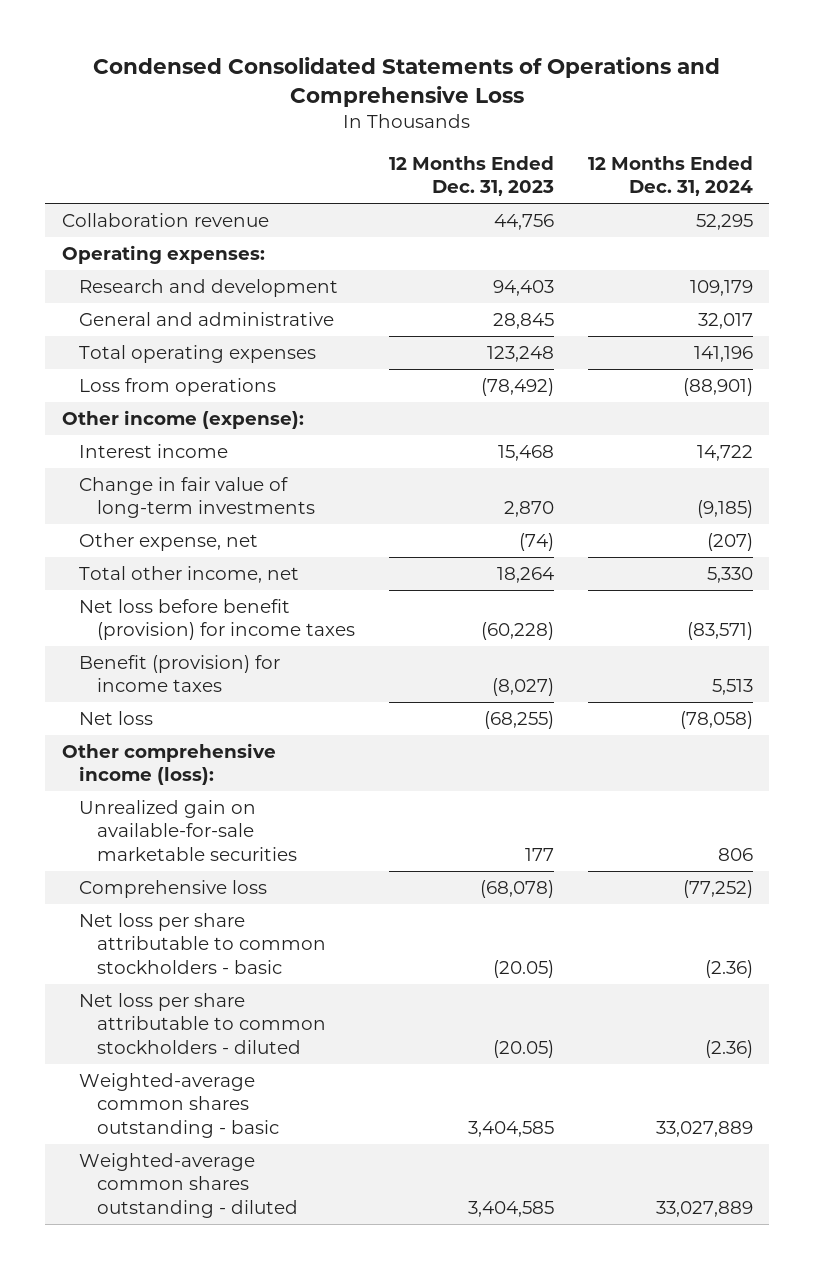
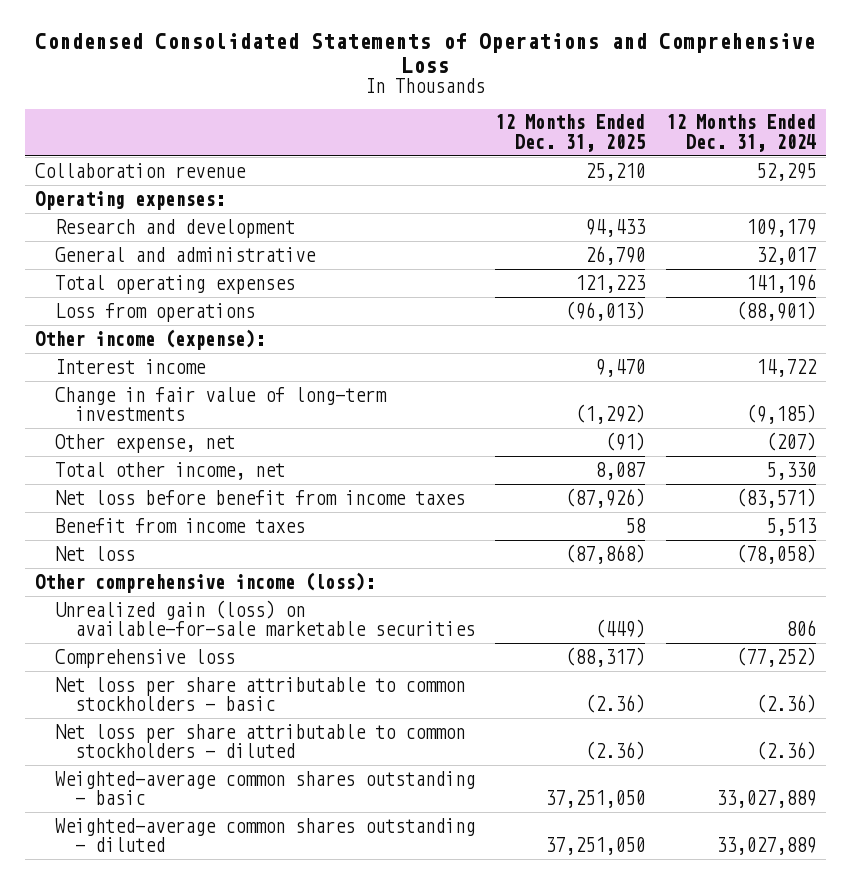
- | 12 Months Ended Dec. 31, 2023 | 12 Months Ended Dec. 31, 2024
+ | 12 Months Ended Dec. 31, 2025 | 12 Months Ended Dec. 31, 2024
- Net loss before benefit (provision) for income taxes | (60,228) | (83,571)
- Benefit (provision) for income taxes | (8,027) | 5,513
+ Net loss before benefit from income taxes | (87,926) | (83,571)
+ Benefit from income taxes | 58 | 5,513
- Unrealized gain on available-for-sale marketable securities | 177 | 806
+ Unrealized gain (loss) on available-for-sale marketable securities | (449) | 806

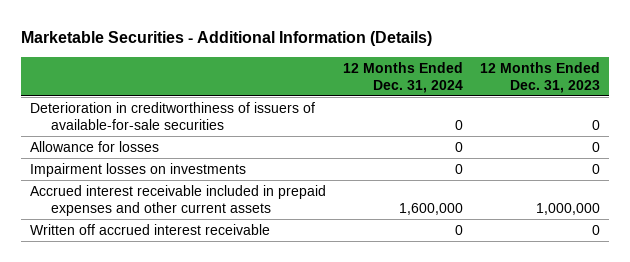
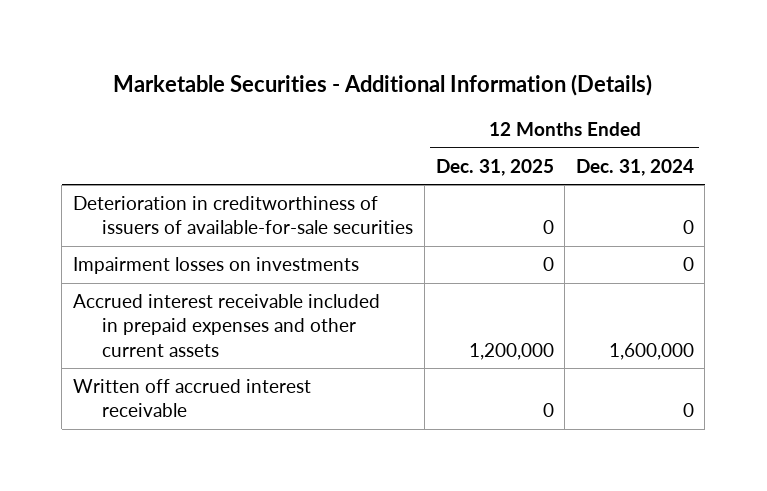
- | 12 Months Ended Dec. 31, 2024 | 12 Months Ended Dec. 31, 2023
+ | 12 Months Ended Dec. 31, 2025 | 12 Months Ended Dec. 31, 2024
- Allowance for losses | 0 | 0

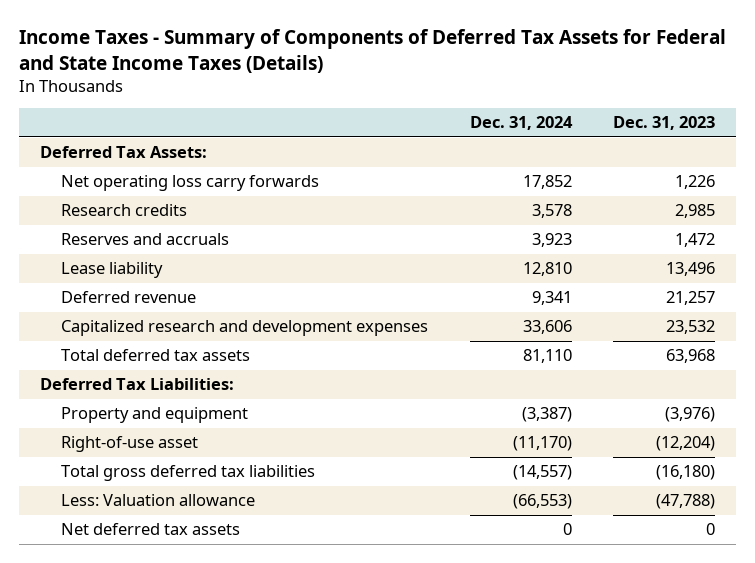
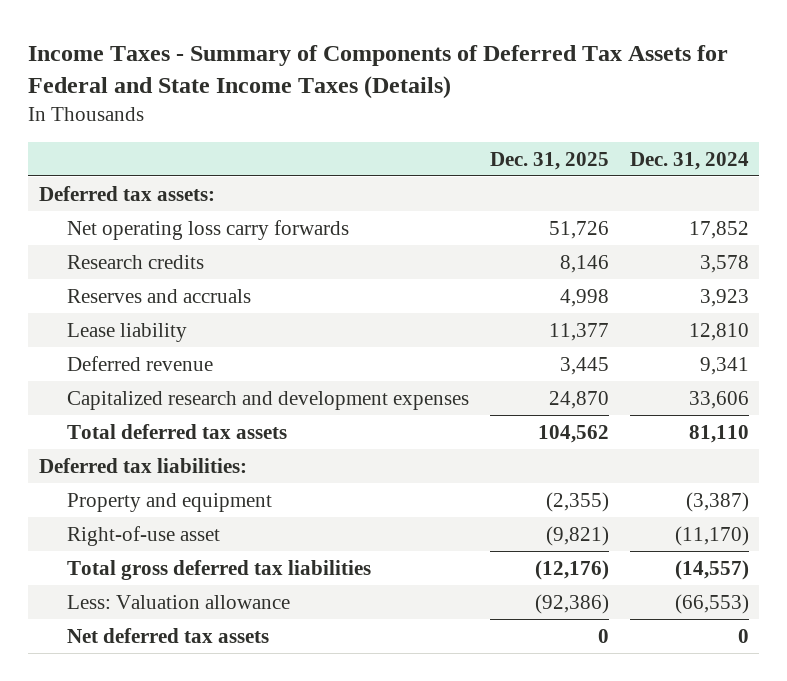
- | Dec. 31, 2024 | Dec. 31, 2023
+ | Dec. 31, 2025 | Dec. 31, 2024
- Deferred Tax Assets:
+ Deferred tax assets:
- Deferred Tax Liabilities:
+ Deferred tax liabilities:

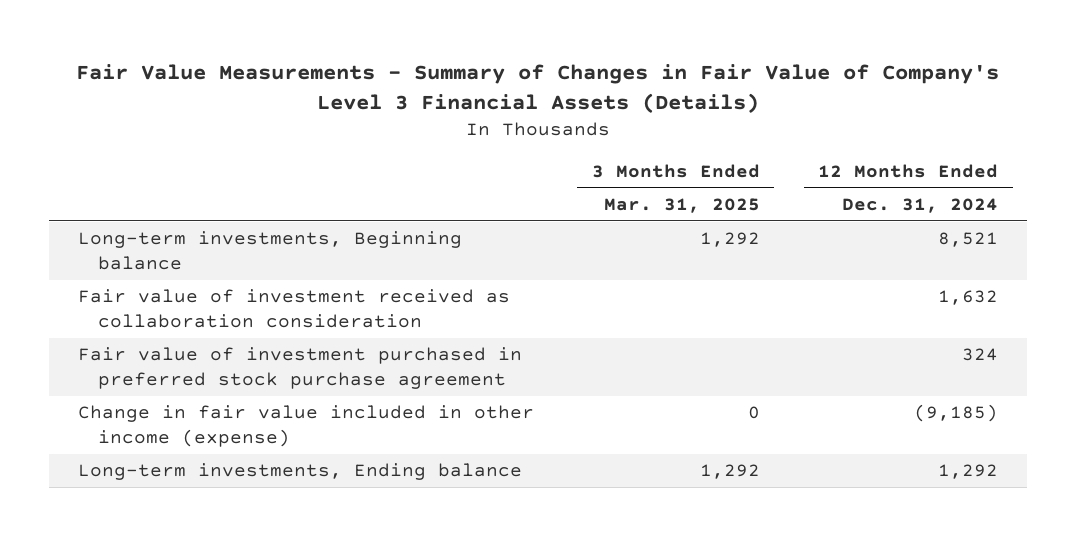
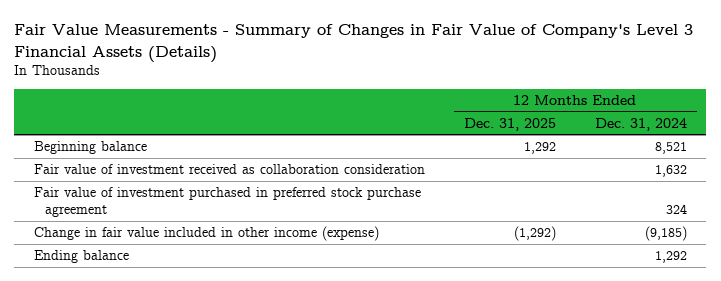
- | 3 Months Ended Mar. 31, 2025 | 12 Months Ended Dec. 31, 2024
+ | 12 Months Ended Dec. 31, 2025 | 12 Months Ended Dec. 31, 2024
- Long-term investments, Beginning balance | 1,292 | 8,521
+ Beginning balance | 1,292 | 8,521
- Long-term investments, Ending balance | 1,292 | 1,292
+ Ending balance | | 1,292

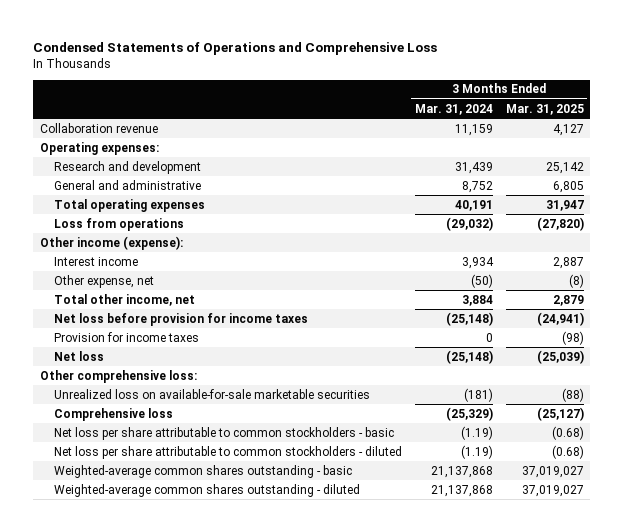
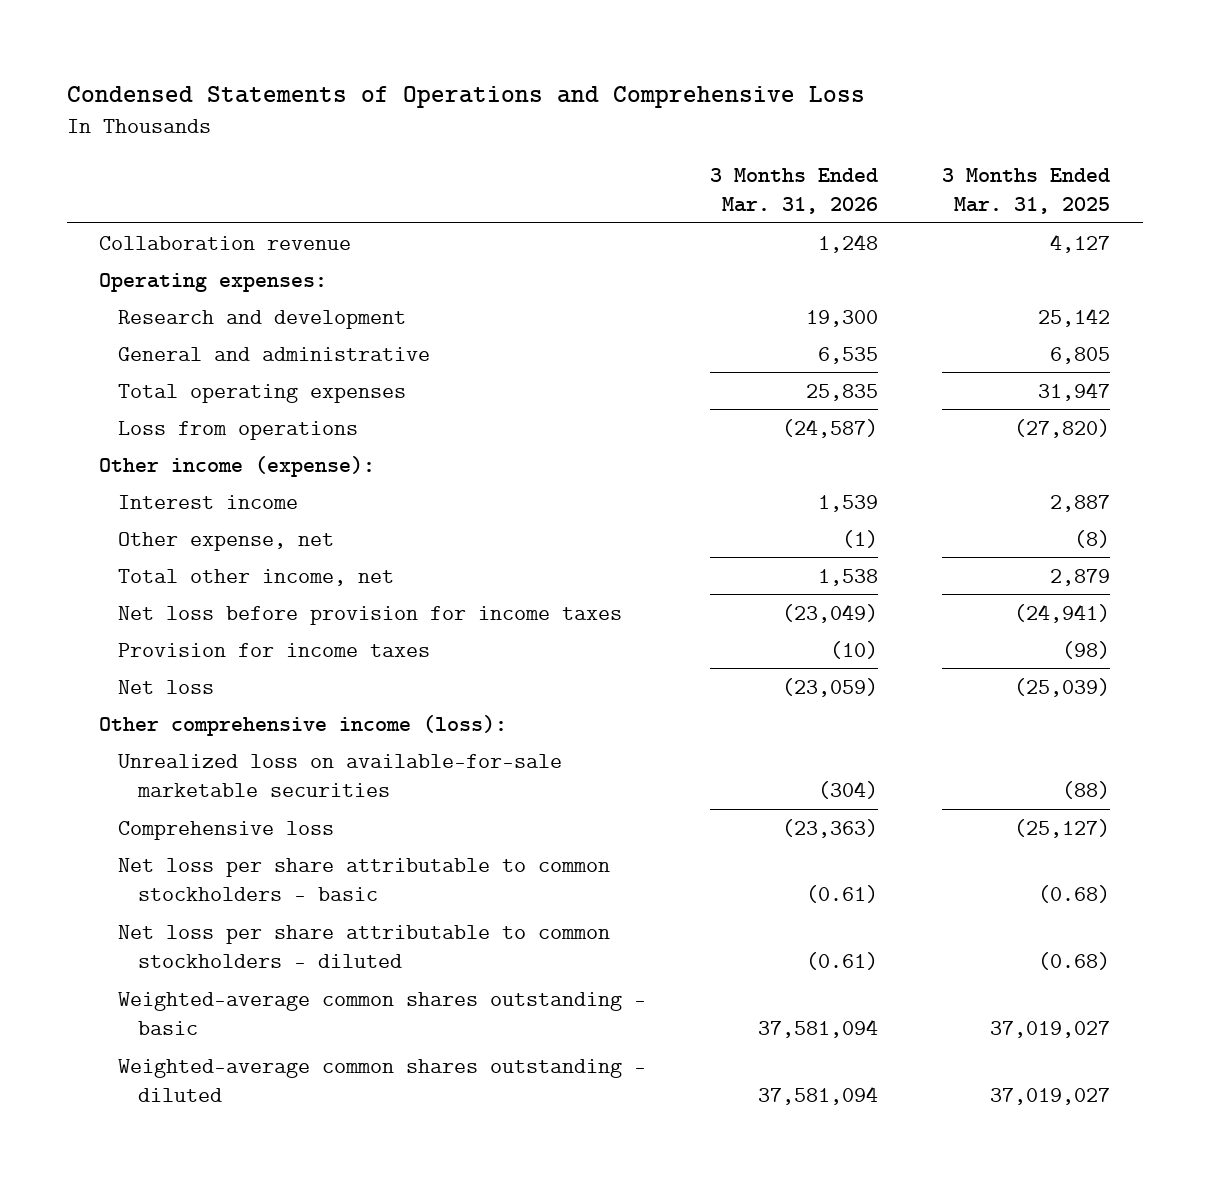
- | 3 Months Ended Mar. 31, 2024 | 3 Months Ended Mar. 31, 2025
+ | 3 Months Ended Mar. 31, 2026 | 3 Months Ended Mar. 31, 2025
- Other comprehensive loss:
+ Other comprehensive income (loss):

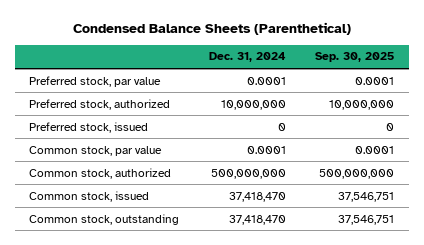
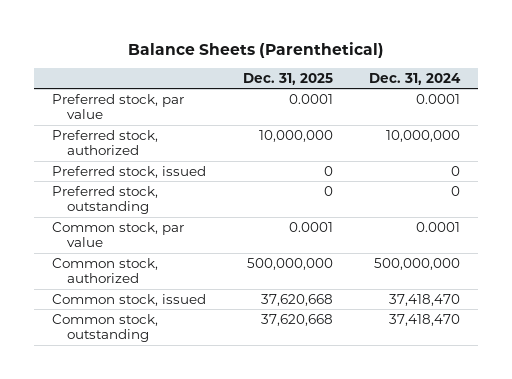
- Condensed Balance Sheets (Parenthetical)
+ Balance Sheets (Parenthetical)
- | Dec. 31, 2024 | Sep. 30, 2025
+ | Dec. 31, 2025 | Dec. 31, 2024
+ Preferred stock, outstanding | 0 | 0

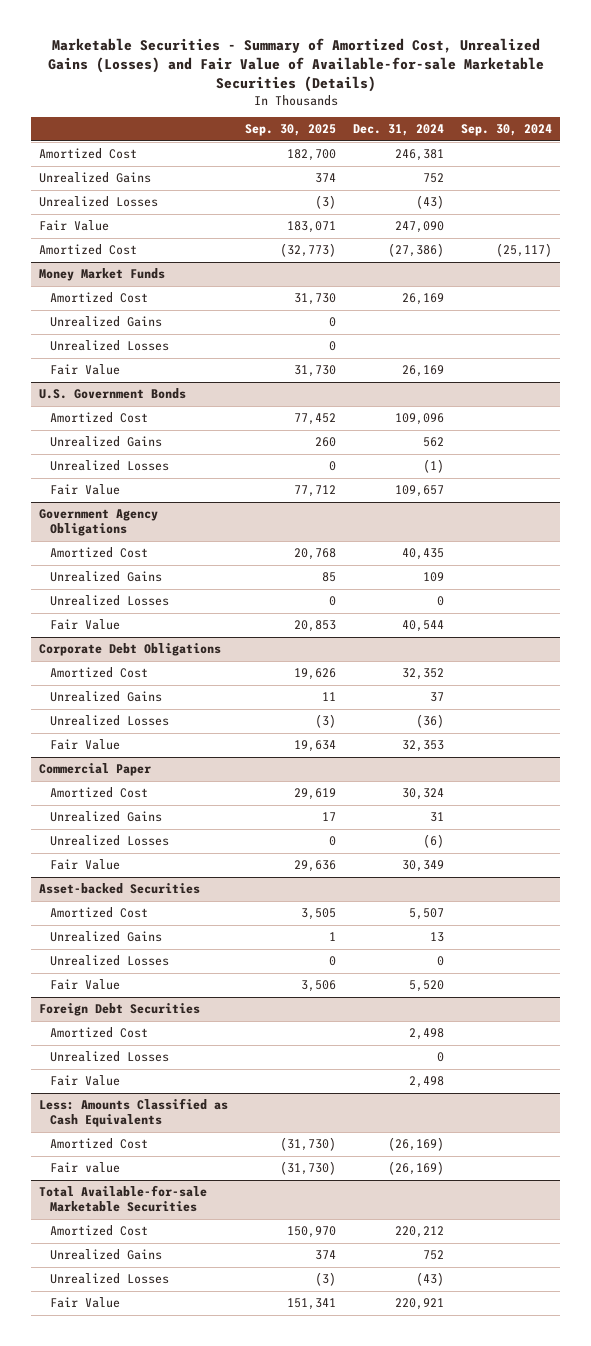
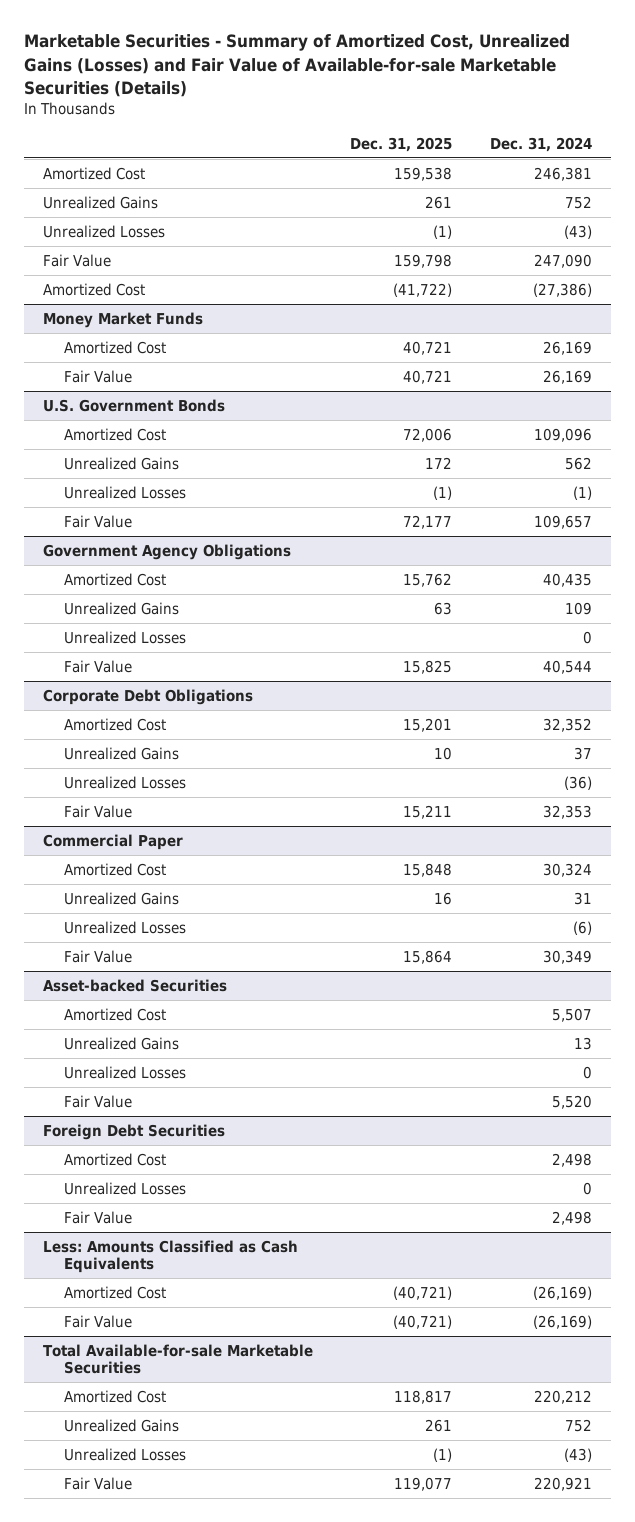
- | Sep. 30, 2025 | Dec. 31, 2024 | Sep. 30, 2024
+ | Dec. 31, 2025 | Dec. 31, 2024
@ Money Market Funds
- Unrealized Gains | 0 | |
- Unrealized Losses | 0 | |
@ Less: Amounts Classified as Cash Equivalents
- Fair value | (31,730) | (26,169) |
+ Fair Value | (40,721) | (26,169)

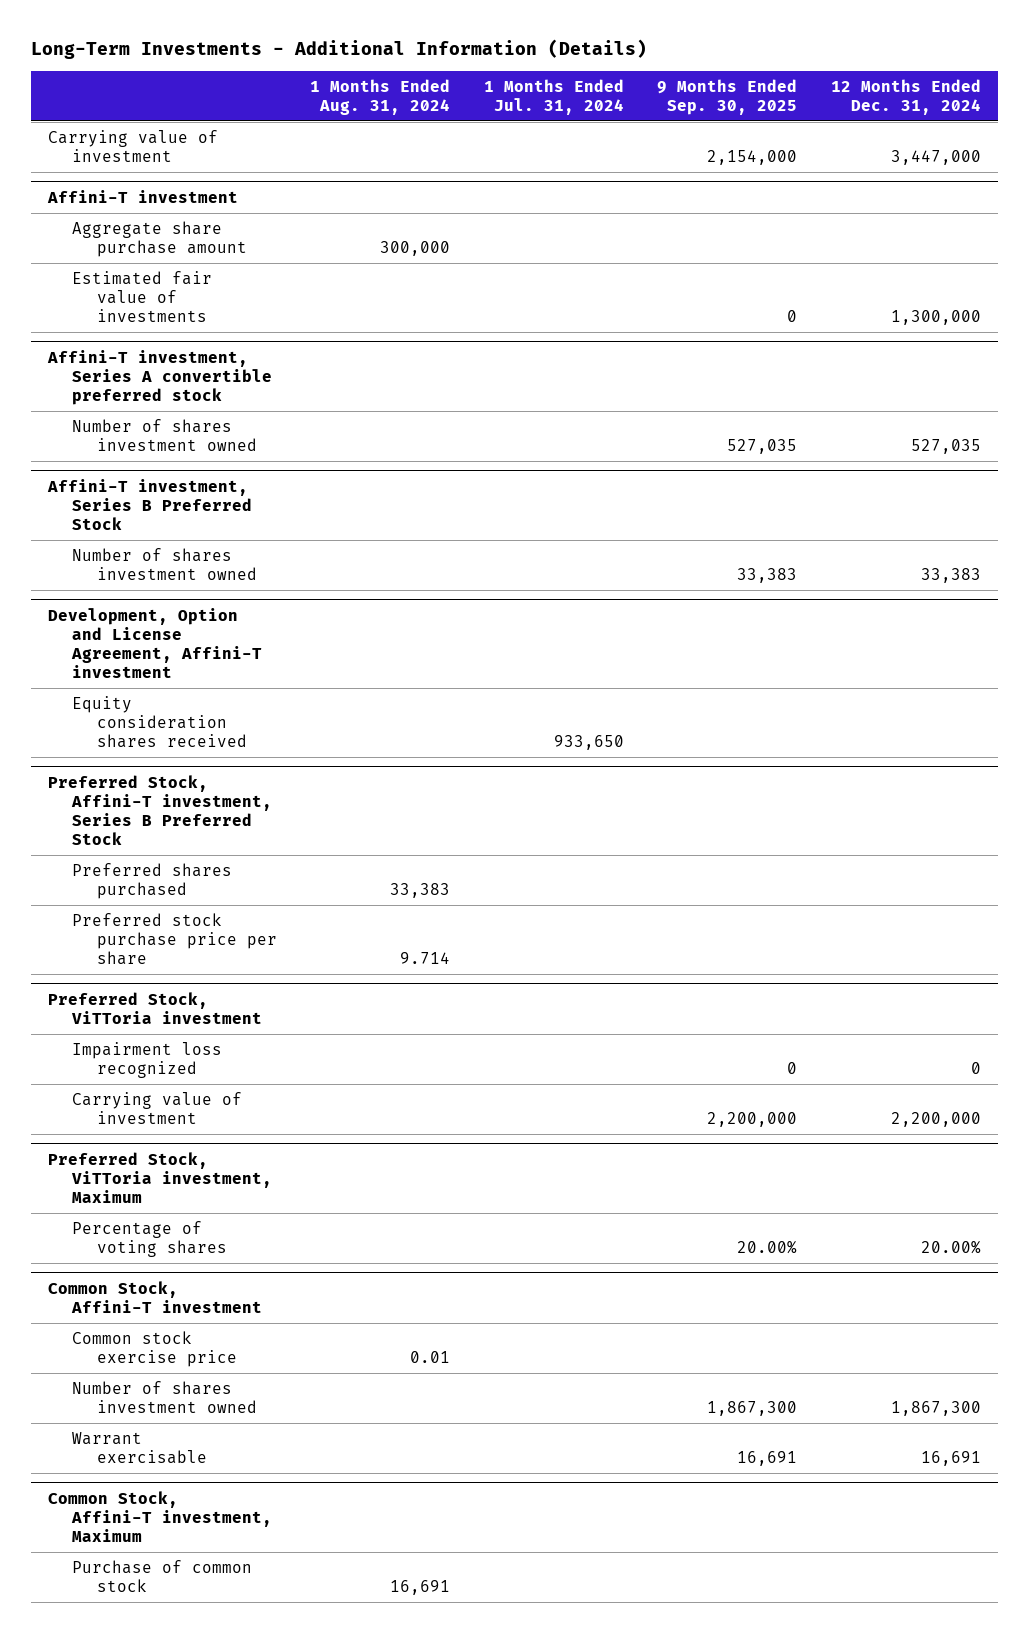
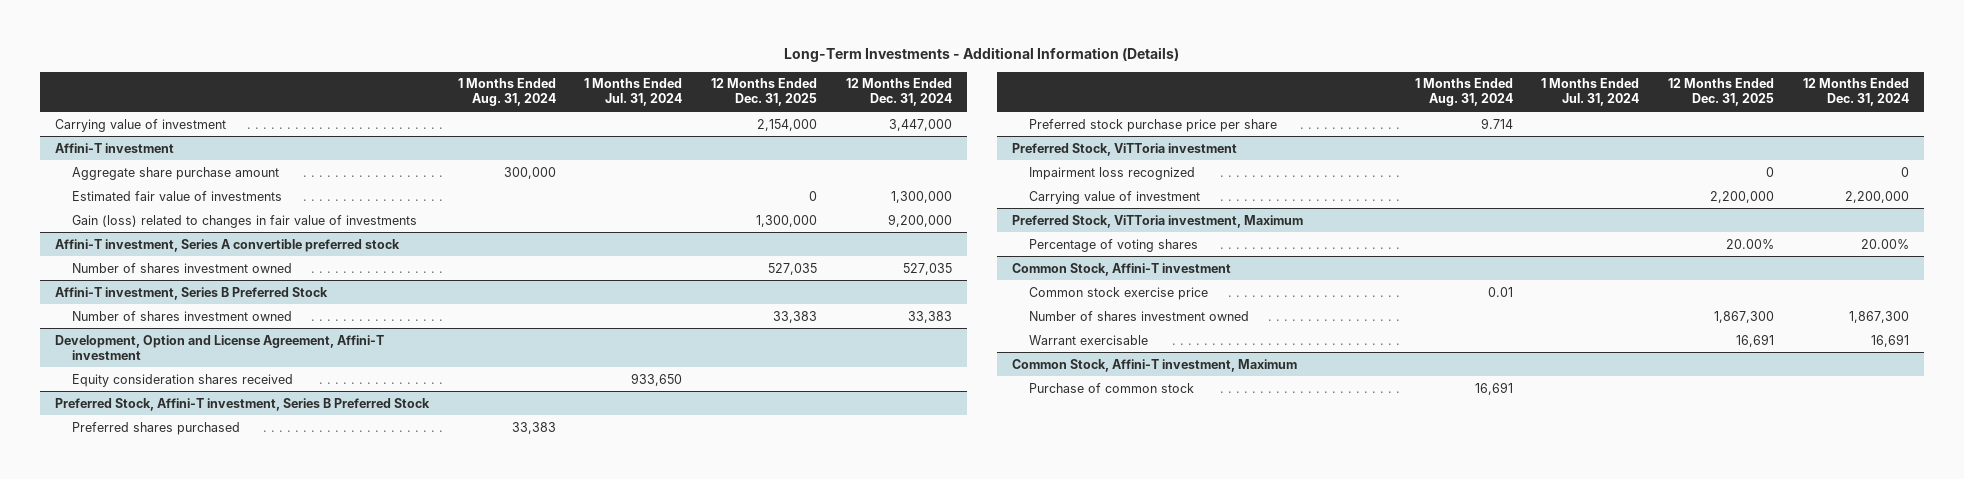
- | 1 Months Ended Aug. 31, 2024 | 1 Months Ended Jul. 31, 2024 | 9 Months Ended Sep. 30, 2025 | 12 Months Ended Dec. 31, 2024
+ | 1 Months Ended Aug. 31, 2024 | 1 Months Ended Jul. 31, 2024 | 12 Months Ended Dec. 31, 2025 | 12 Months Ended Dec. 31, 2024
@ Affini-T investment
+ Gain (loss) related to changes in fair value of investments | | | 1,300,000 | 9,200,000

